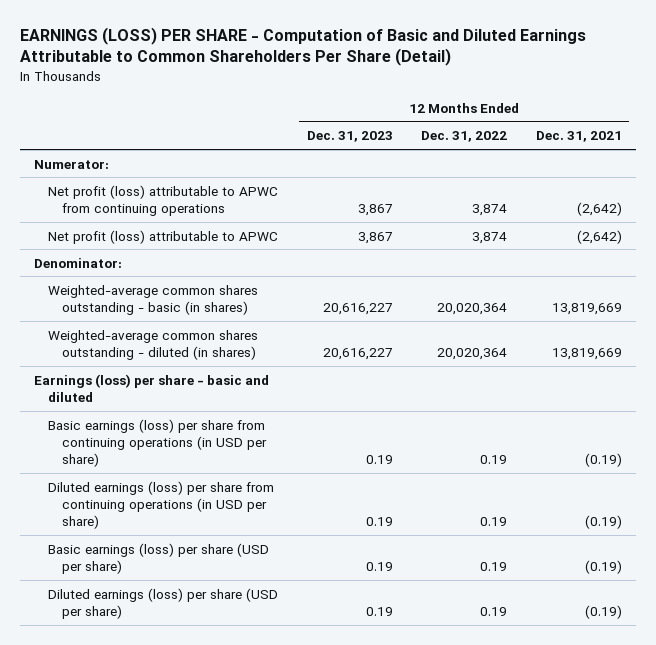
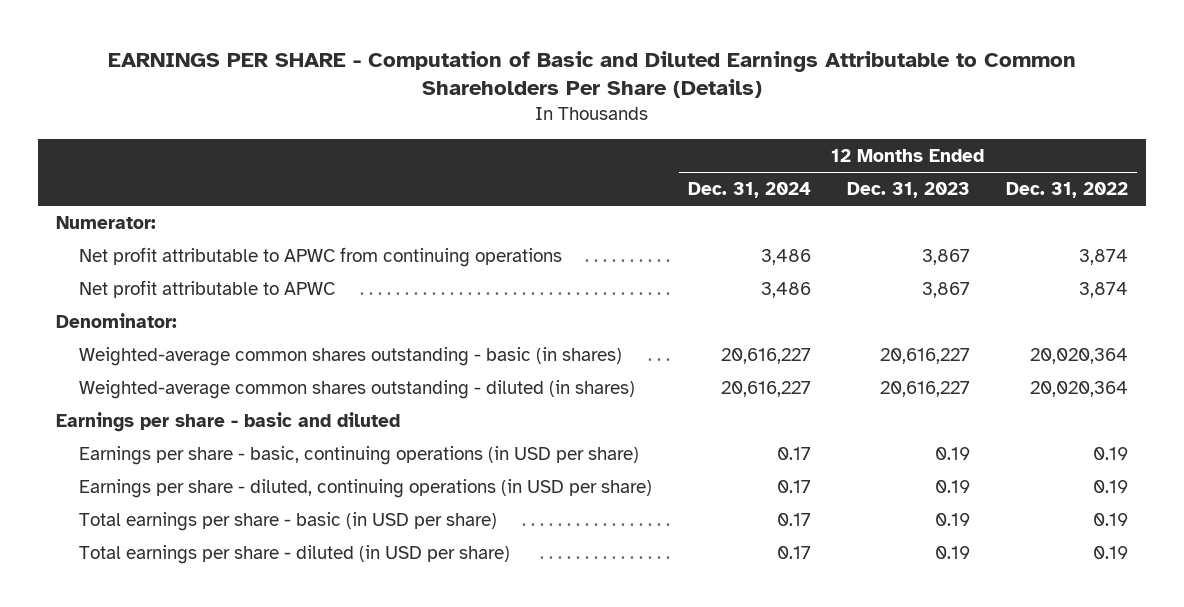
- EARNINGS (LOSS) PER SHARE - Computation of Basic and Diluted Earnings Attributable to Common Shareholders Per Share (Detail)
+ EARNINGS PER SHARE - Computation of Basic and Diluted Earnings Attributable to Common Shareholders Per Share (Details)
- | 12 Months Ended Dec. 31, 2023 | 12 Months Ended Dec. 31, 2022 | 12 Months Ended Dec. 31, 2021
+ | 12 Months Ended Dec. 31, 2024 | 12 Months Ended Dec. 31, 2023 | 12 Months Ended Dec. 31, 2022
- Net profit (loss) attributable to APWC from continuing operations | 3,867 | 3,874 | (2,642)
- Net profit (loss) attributable to APWC | 3,867 | 3,874 | (2,642)
+ Net profit attributable to APWC from continuing operations | 3,486 | 3,867 | 3,874
+ Net profit attributable to APWC | 3,486 | 3,867 | 3,874
- Earnings (loss) per share - basic and diluted
- Basic earnings (loss) per share from continuing operations (in USD per share) | 0.19 | 0.19 | (0.19)
- Diluted earnings (loss) per share from continuing operations (in USD per share) | 0.19 | 0.19 | (0.19)
- Basic earnings (loss) per share (USD per share) | 0.19 | 0.19 | (0.19)
- Diluted earnings (loss) per share (USD per share) | 0.19 | 0.19 | (0.19)
+ Earnings per share - basic and diluted
+ Earnings per share - basic, continuing operations (in USD per share) | 0.17 | 0.19 | 0.19
+ Earnings per share - diluted, continuing operations (in USD per share) | 0.17 | 0.19 | 0.19
+ Total earnings per share - basic (in USD per share) | 0.17 | 0.19 | 0.19
+ Total earnings per share - diluted (in USD per share) | 0.17 | 0.19 | 0.19

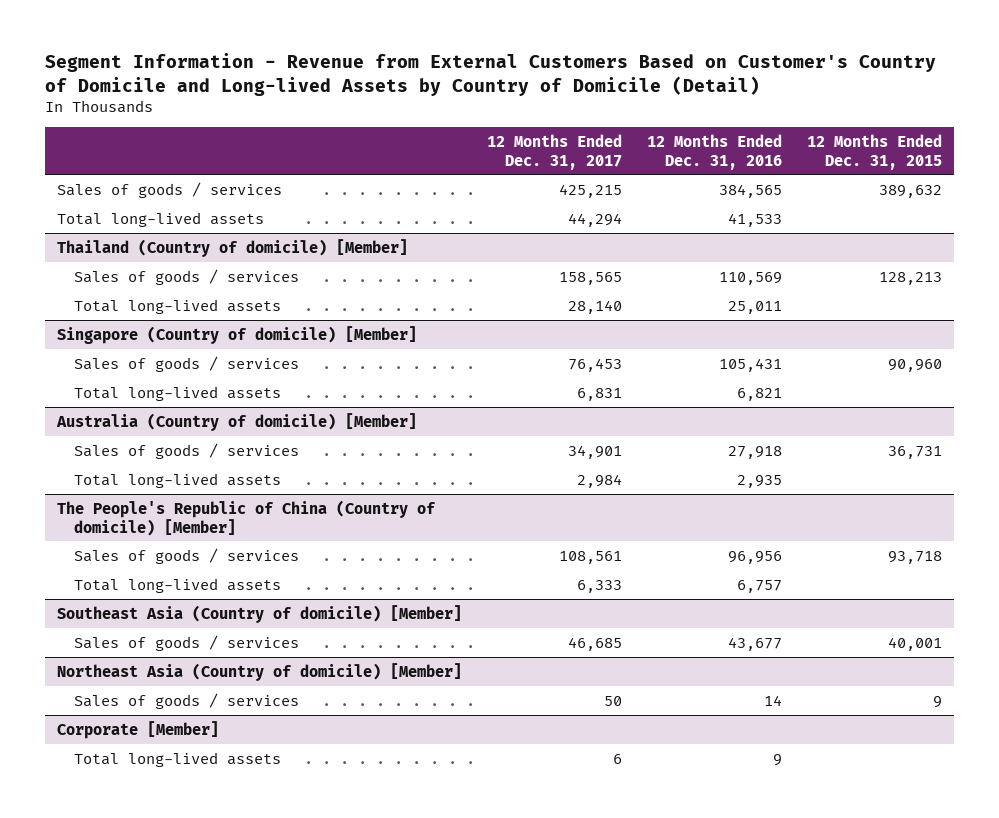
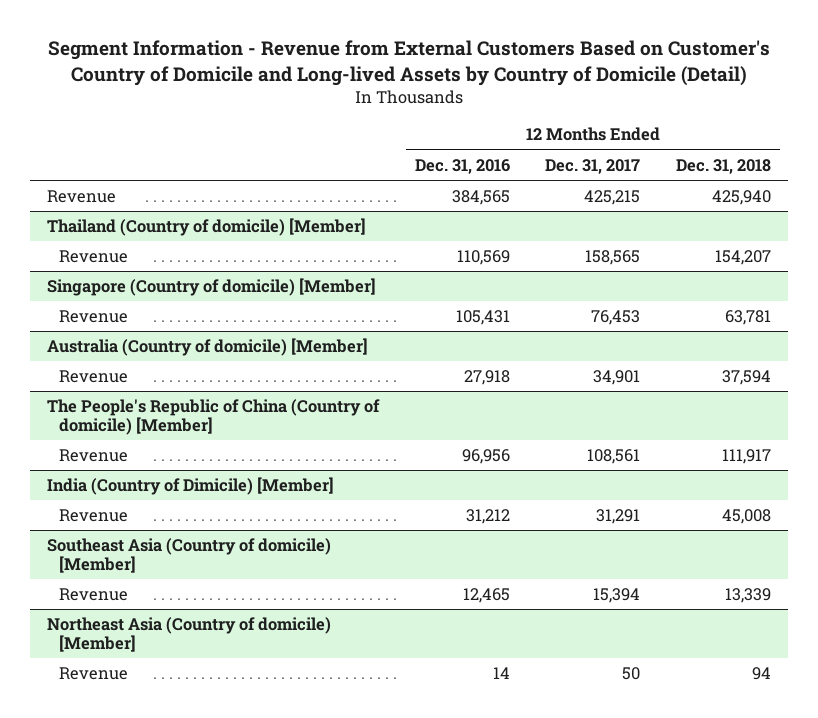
- | 12 Months Ended Dec. 31, 2017 | 12 Months Ended Dec. 31, 2016 | 12 Months Ended Dec. 31, 2015
+ | 12 Months Ended Dec. 31, 2016 | 12 Months Ended Dec. 31, 2017 | 12 Months Ended Dec. 31, 2018
- Sales of goods / services | 425,215 | 384,565 | 389,632
- Total long-lived assets | 44,294 | 41,533 |
+ Revenue | 384,565 | 425,215 | 425,940
@ Thailand (Country of domicile) [Member]
- Sales of goods / services | 158,565 | 110,569 | 128,213
- Total long-lived assets | 28,140 | 25,011 |
+ Revenue | 110,569 | 158,565 | 154,207
@ Singapore (Country of domicile) [Member]
- Sales of goods / services | 76,453 | 105,431 | 90,960
- Total long-lived assets | 6,831 | 6,821 |
+ Revenue | 105,431 | 76,453 | 63,781
@ Australia (Country of domicile) [Member]
- Sales of goods / services | 34,901 | 27,918 | 36,731
- Total long-lived assets | 2,984 | 2,935 |
+ Revenue | 27,918 | 34,901 | 37,594
@ The People's Republic of China (Country of domicile) [Member]
- Sales of goods / services | 108,561 | 96,956 | 93,718
- Total long-lived assets | 6,333 | 6,757 |
+ Revenue | 96,956 | 108,561 | 111,917
+ India (Country of Dimicile) [Member]
+ Revenue | 31,212 | 31,291 | 45,008
@ Southeast Asia (Country of domicile) [Member]
- Sales of goods / services | 46,685 | 43,677 | 40,001
+ Revenue | 12,465 | 15,394 | 13,339
@ Northeast Asia (Country of domicile) [Member]
- Sales of goods / services | 50 | 14 | 9
- Corporate [Member]
- Total long-lived assets | 6 | 9 |
@ Northeast Asia (Country of domicile) [Member]
+ Revenue | 14 | 50 | 94

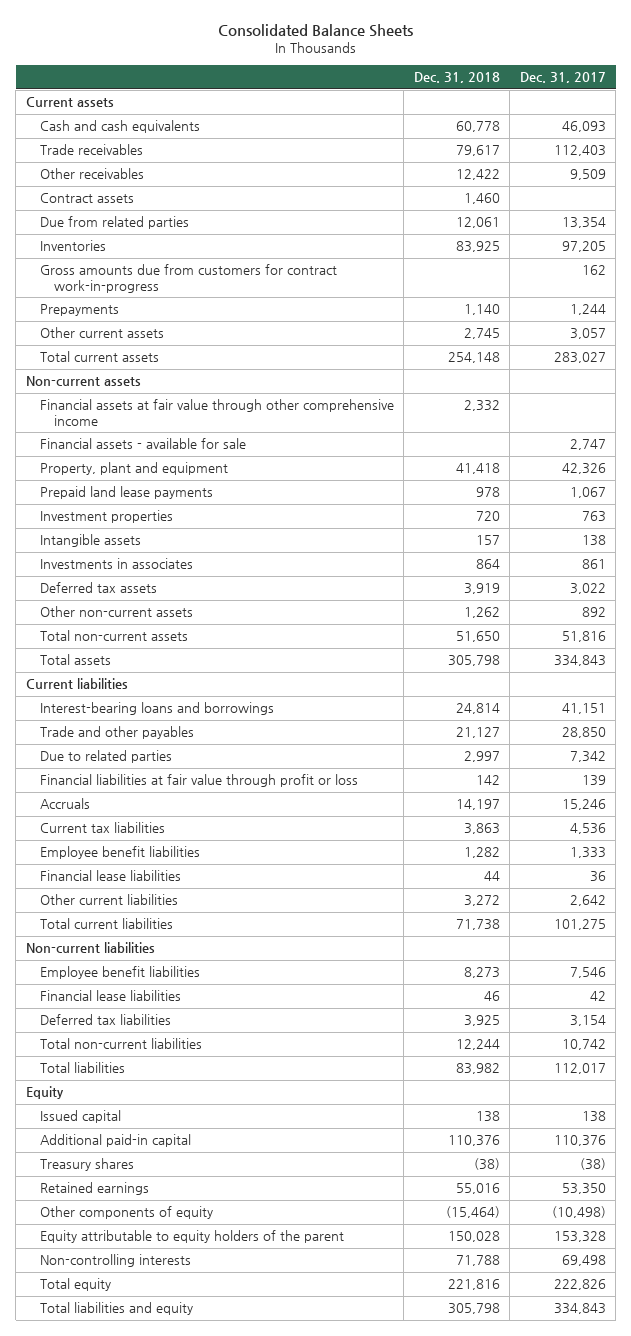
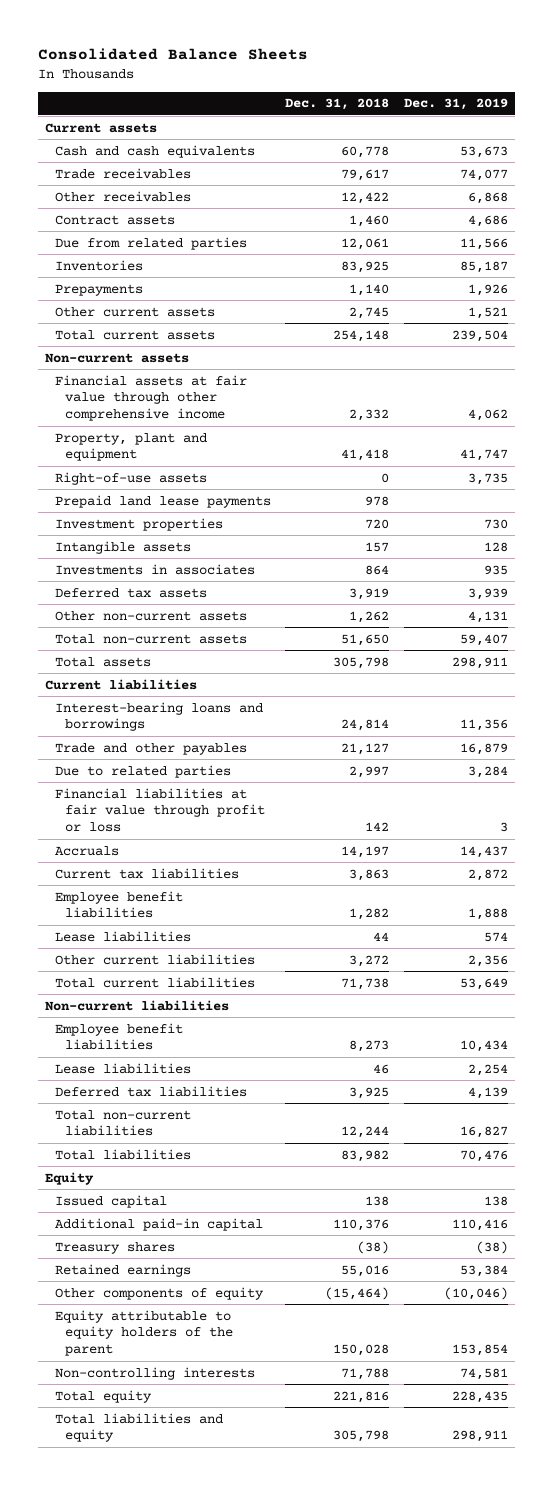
- | Dec. 31, 2018 | Dec. 31, 2017
+ | Dec. 31, 2018 | Dec. 31, 2019
- Gross amounts due from customers for contract work-in-progress | | 162
- Financial assets - available for sale | | 2,747
+ Right-of-use assets | 0 | 3,735
- Financial lease liabilities | 44 | 36
+ Lease liabilities | 44 | 574
- Financial lease liabilities | 46 | 42
+ Lease liabilities | 46 | 2,254

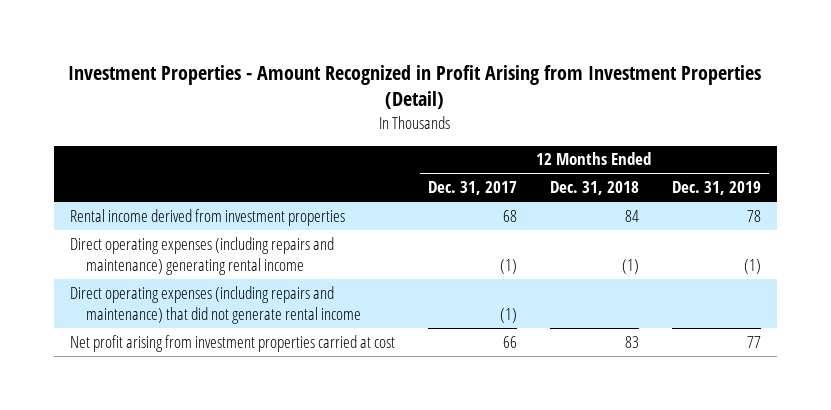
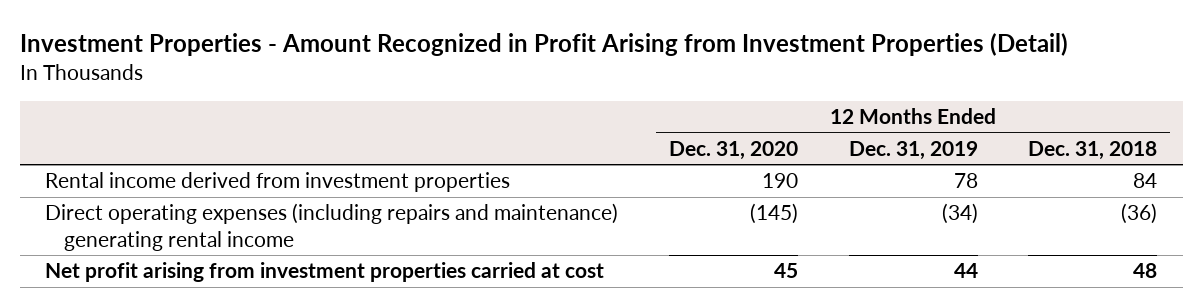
- | 12 Months Ended Dec. 31, 2017 | 12 Months Ended Dec. 31, 2018 | 12 Months Ended Dec. 31, 2019
+ | 12 Months Ended Dec. 31, 2020 | 12 Months Ended Dec. 31, 2019 | 12 Months Ended Dec. 31, 2018
- Direct operating expenses (including repairs and maintenance) generating rental income | (1) | (1) | (1)
- Direct operating expenses (including repairs and maintenance) that did not generate rental income | (1) | |
- Net profit arising from investment properties carried at cost | 66 | 83 | 77
+ Direct operating expenses (including repairs and maintenance) generating rental income | (145) | (34) | (36)
+ Net profit arising from investment properties carried at cost | 45 | 44 | 48

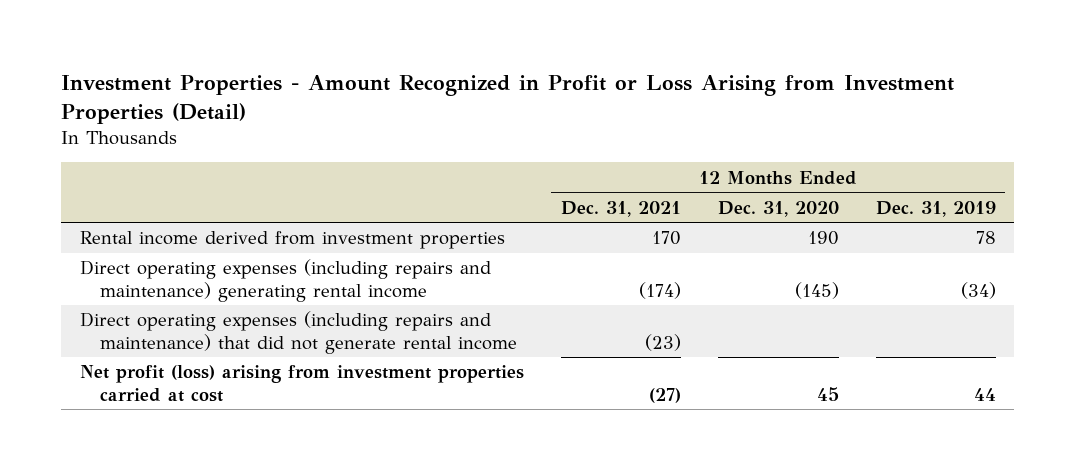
- Investment Properties - Amount Recognized in Profit Arising from Investment Properties (Detail)
+ Investment Properties - Amount Recognized in Profit or Loss Arising from Investment Properties (Detail)
- | 12 Months Ended Dec. 31, 2020 | 12 Months Ended Dec. 31, 2019 | 12 Months Ended Dec. 31, 2018
+ | 12 Months Ended Dec. 31, 2021 | 12 Months Ended Dec. 31, 2020 | 12 Months Ended Dec. 31, 2019
- Net profit arising from investment properties carried at cost | 45 | 44 | 48
+ Direct operating expenses (including repairs and maintenance) that did not generate rental income | (23) | |
+ Net profit (loss) arising from investment properties carried at cost | (27) | 45 | 44

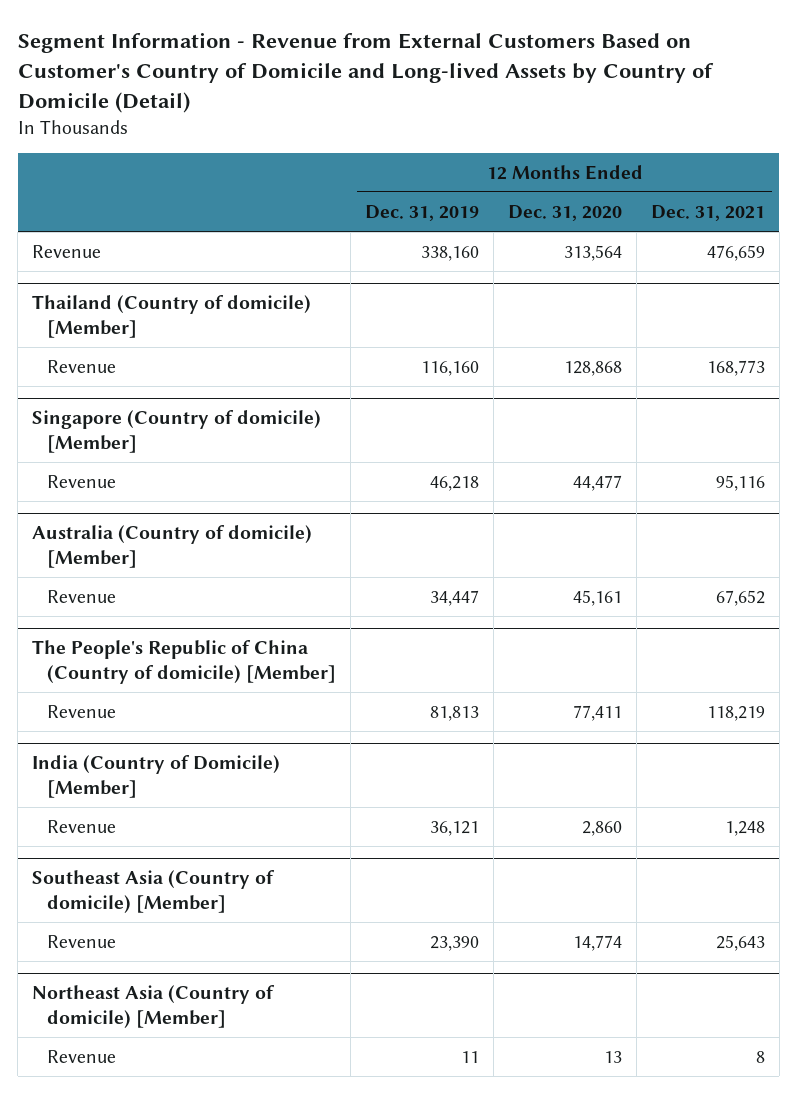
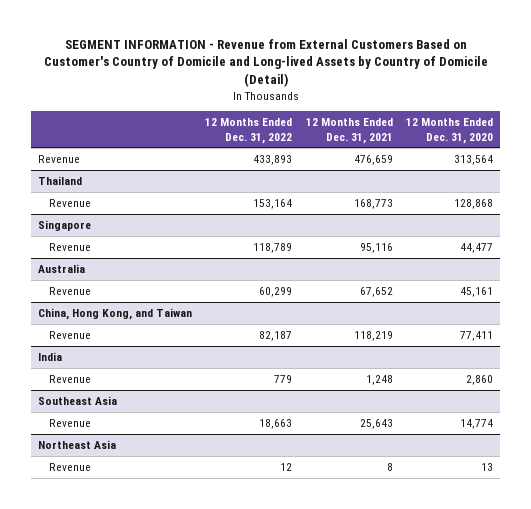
- Segment Information - Revenue from External Customers Based on Customer's Country of Domicile and Long-lived Assets by Country of Domicile (Detail)
+ SEGMENT INFORMATION - Revenue from External Customers Based on Customer's Country of Domicile and Long-lived Assets by Country of Domicile (Detail)
- | 12 Months Ended Dec. 31, 2019 | 12 Months Ended Dec. 31, 2020 | 12 Months Ended Dec. 31, 2021
+ | 12 Months Ended Dec. 31, 2022 | 12 Months Ended Dec. 31, 2021 | 12 Months Ended Dec. 31, 2020
- Thailand (Country of domicile) [Member]
+ Thailand
- Singapore (Country of domicile) [Member]
+ Singapore
- Australia (Country of domicile) [Member]
+ Australia
- The People's Republic of China (Country of domicile) [Member]
+ China, Hong Kong, and Taiwan
- India (Country of Domicile) [Member]
+ India
- Southeast Asia (Country of domicile) [Member]
+ Southeast Asia
- Northeast Asia (Country of domicile) [Member]
+ Northeast Asia

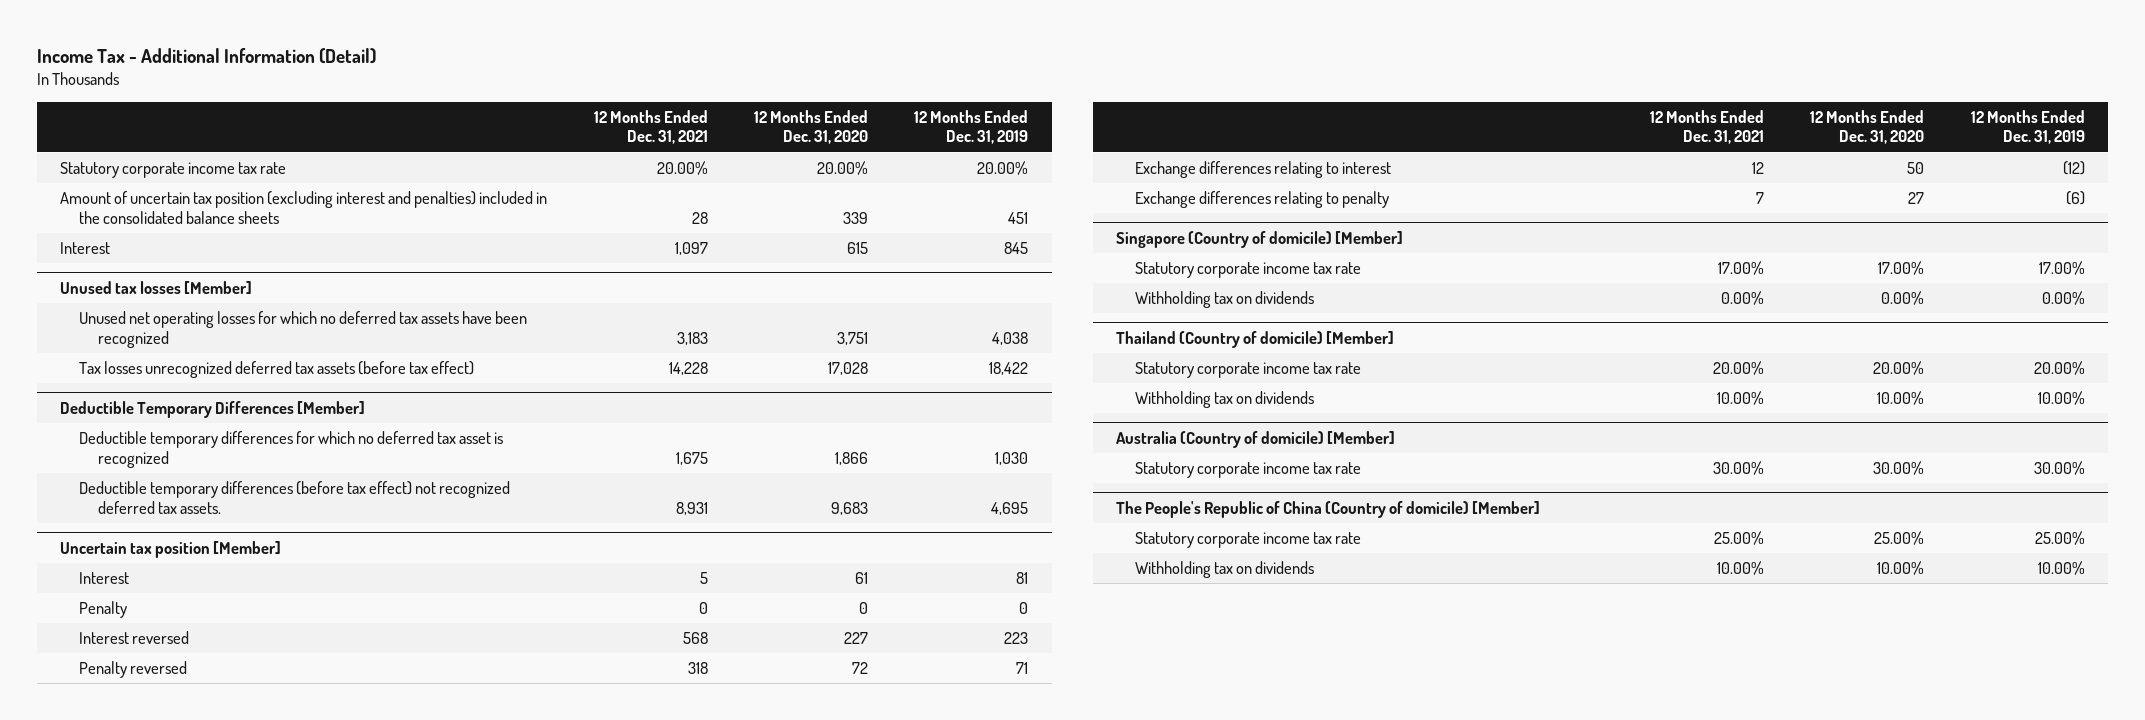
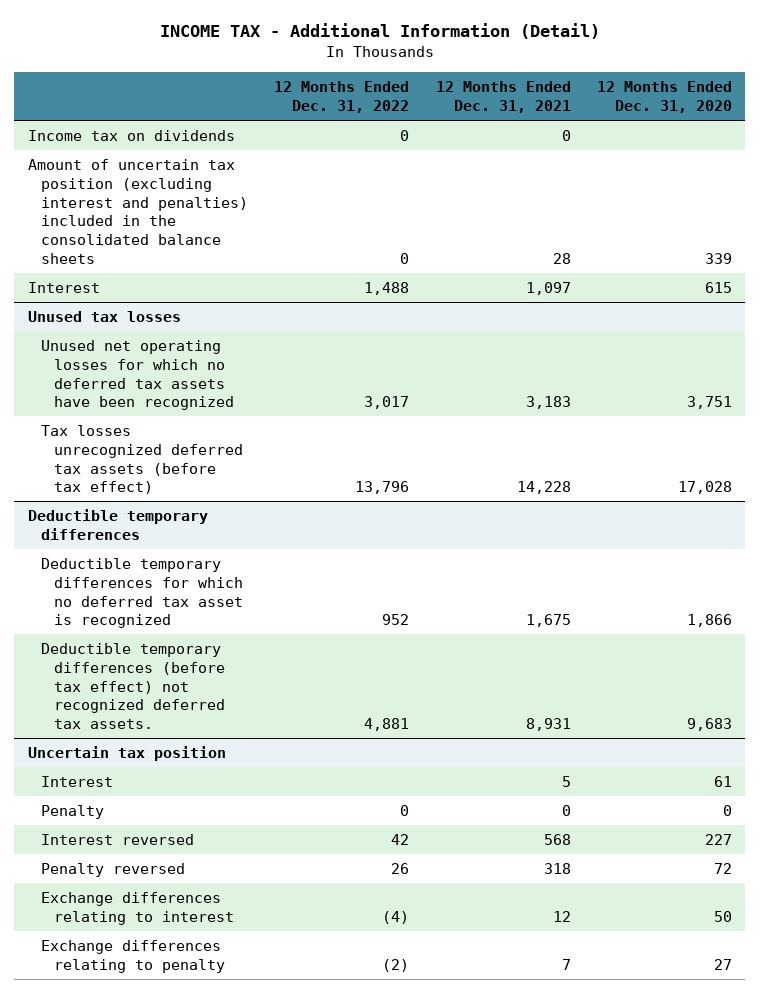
- Income Tax - Additional Information (Detail)
+ INCOME TAX - Additional Information (Detail)
- | 12 Months Ended Dec. 31, 2021 | 12 Months Ended Dec. 31, 2020 | 12 Months Ended Dec. 31, 2019
+ | 12 Months Ended Dec. 31, 2022 | 12 Months Ended Dec. 31, 2021 | 12 Months Ended Dec. 31, 2020
- Statutory corporate income tax rate | 20.00% | 20.00% | 20.00%
+ Income tax on dividends | 0 | 0 |
- Unused tax losses [Member]
+ Unused tax losses
- Deductible Temporary Differences [Member]
+ Deductible temporary differences
- Uncertain tax position [Member]
+ Uncertain tax position
- Singapore (Country of domicile) [Member]
- Statutory corporate income tax rate | 17.00% | 17.00% | 17.00%
- Withholding tax on dividends | 0.00% | 0.00% | 0.00%
- Thailand (Country of domicile) [Member]
- Statutory corporate income tax rate | 20.00% | 20.00% | 20.00%
- Withholding tax on dividends | 10.00% | 10.00% | 10.00%
- Australia (Country of domicile) [Member]
- Statutory corporate income tax rate | 30.00% | 30.00% | 30.00%
- The People's Republic of China (Country of domicile) [Member]
- Statutory corporate income tax rate | 25.00% | 25.00% | 25.00%
- Withholding tax on dividends | 10.00% | 10.00% | 10.00%

